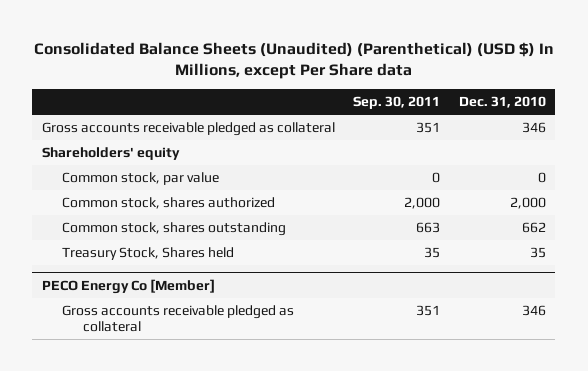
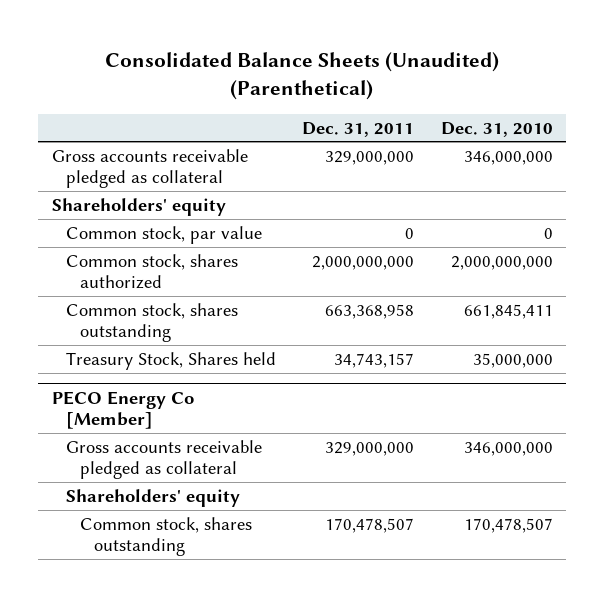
- Consolidated Balance Sheets (Unaudited) (Parenthetical) (USD $) In Millions, except Per Share data
+ Consolidated Balance Sheets (Unaudited) (Parenthetical)
- | Sep. 30, 2011 | Dec. 31, 2010
+ | Dec. 31, 2011 | Dec. 31, 2010
- Gross accounts receivable pledged as collateral | 351 | 346
+ Gross accounts receivable pledged as collateral | 329,000,000 | 346,000,000
- Common stock, shares authorized | 2,000 | 2,000
- Common stock, shares outstanding | 663 | 662
- Treasury Stock, Shares held | 35 | 35
+ Common stock, shares authorized | 2,000,000,000 | 2,000,000,000
+ Common stock, shares outstanding | 663,368,958 | 661,845,411
+ Treasury Stock, Shares held | 34,743,157 | 35,000,000
@ PECO Energy Co [Member]
- Gross accounts receivable pledged as collateral | 351 | 346
+ Gross accounts receivable pledged as collateral | 329,000,000 | 346,000,000
+ Shareholders' equity
+ Common stock, shares outstanding | 170,478,507 | 170,478,507

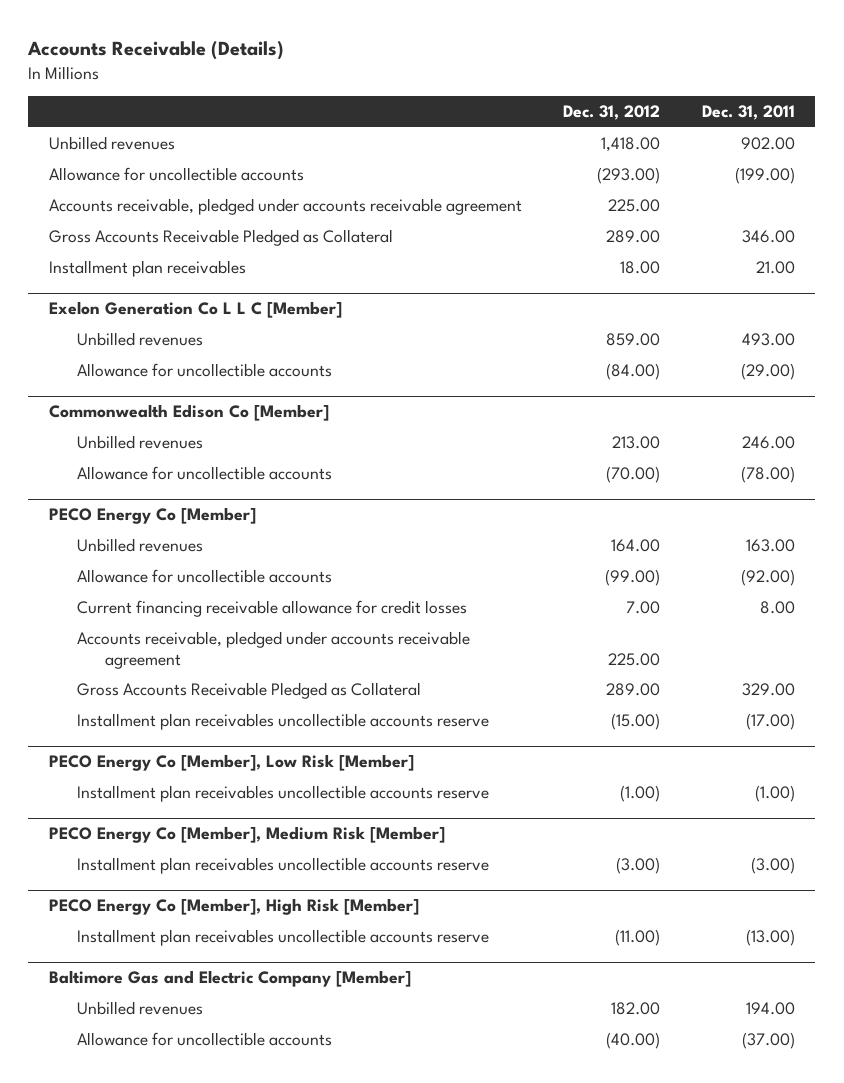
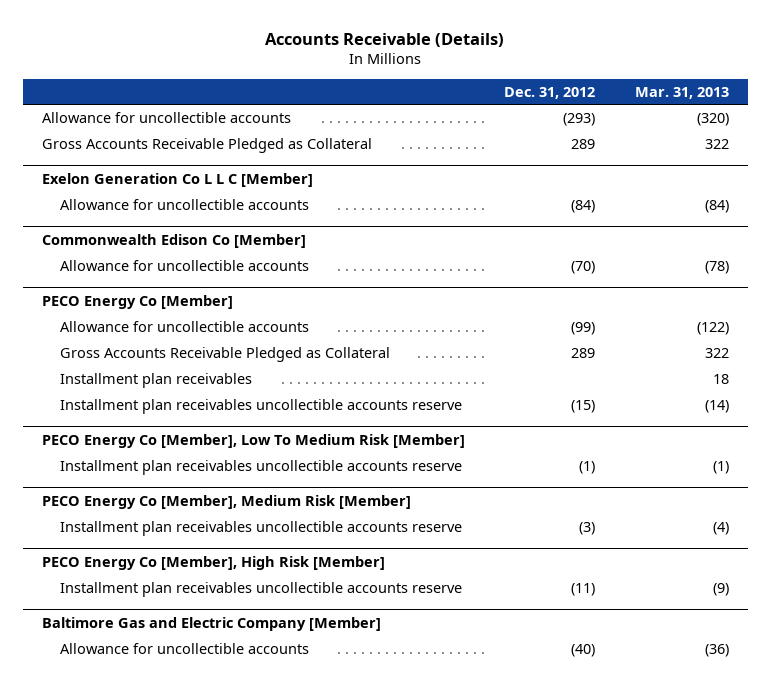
- | Dec. 31, 2012 | Dec. 31, 2011
+ | Dec. 31, 2012 | Mar. 31, 2013
- Unbilled revenues | 1,418.00 | 902.00
- Allowance for uncollectible accounts | (293.00) | (199.00)
- Accounts receivable, pledged under accounts receivable agreement | 225.00 |
- Gross Accounts Receivable Pledged as Collateral | 289.00 | 346.00
- Installment plan receivables | 18.00 | 21.00
+ Allowance for uncollectible accounts | (293) | (320)
+ Gross Accounts Receivable Pledged as Collateral | 289 | 322
@ Exelon Generation Co L L C [Member]
- Unbilled revenues | 859.00 | 493.00
- Allowance for uncollectible accounts | (84.00) | (29.00)
+ Allowance for uncollectible accounts | (84) | (84)
@ Commonwealth Edison Co [Member]
- Unbilled revenues | 213.00 | 246.00
- Allowance for uncollectible accounts | (70.00) | (78.00)
+ Allowance for uncollectible accounts | (70) | (78)
@ PECO Energy Co [Member]
- Unbilled revenues | 164.00 | 163.00
- Allowance for uncollectible accounts | (99.00) | (92.00)
- Current financing receivable allowance for credit losses | 7.00 | 8.00
- Accounts receivable, pledged under accounts receivable agreement | 225.00 |
- Gross Accounts Receivable Pledged as Collateral | 289.00 | 329.00
- Installment plan receivables uncollectible accounts reserve | (15.00) | (17.00)
- PECO Energy Co [Member], Low Risk [Member]
- Installment plan receivables uncollectible accounts reserve | (1.00) | (1.00)
@ PECO Energy Co [Member]
+ Allowance for uncollectible accounts | (99) | (122)
+ Gross Accounts Receivable Pledged as Collateral | 289 | 322
+ Installment plan receivables | | 18
+ Installment plan receivables uncollectible accounts reserve | (15) | (14)
+ PECO Energy Co [Member], Low To Medium Risk [Member]
+ Installment plan receivables uncollectible accounts reserve | (1) | (1)
@ PECO Energy Co [Member], Medium Risk [Member]
- Installment plan receivables uncollectible accounts reserve | (3.00) | (3.00)
+ Installment plan receivables uncollectible accounts reserve | (3) | (4)
@ PECO Energy Co [Member], High Risk [Member]
- Installment plan receivables uncollectible accounts reserve | (11.00) | (13.00)
+ Installment plan receivables uncollectible accounts reserve | (11) | (9)
@ Baltimore Gas and Electric Company [Member]
- Unbilled revenues | 182.00 | 194.00
- Allowance for uncollectible accounts | (40.00) | (37.00)
+ Allowance for uncollectible accounts | (40) | (36)

